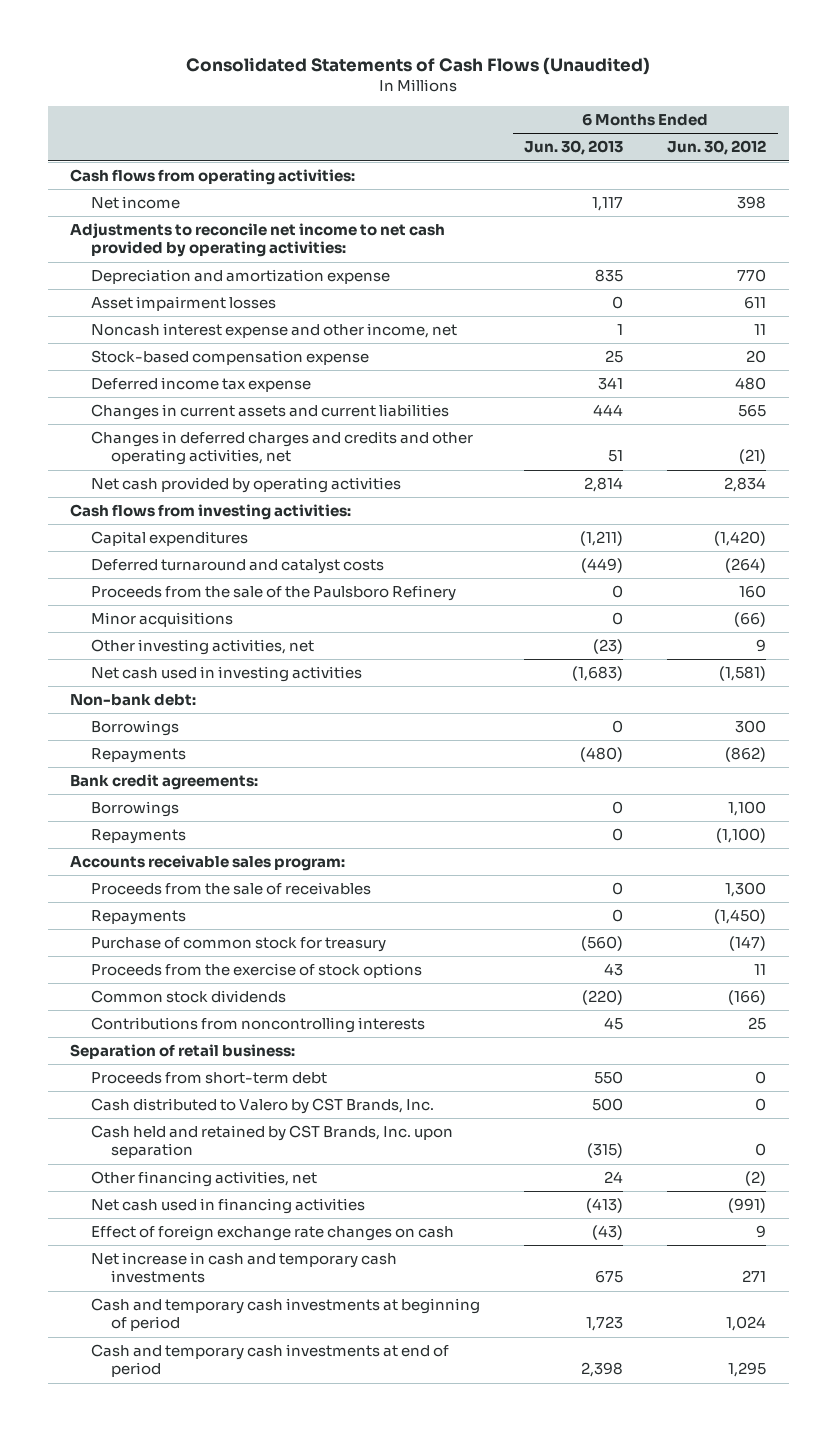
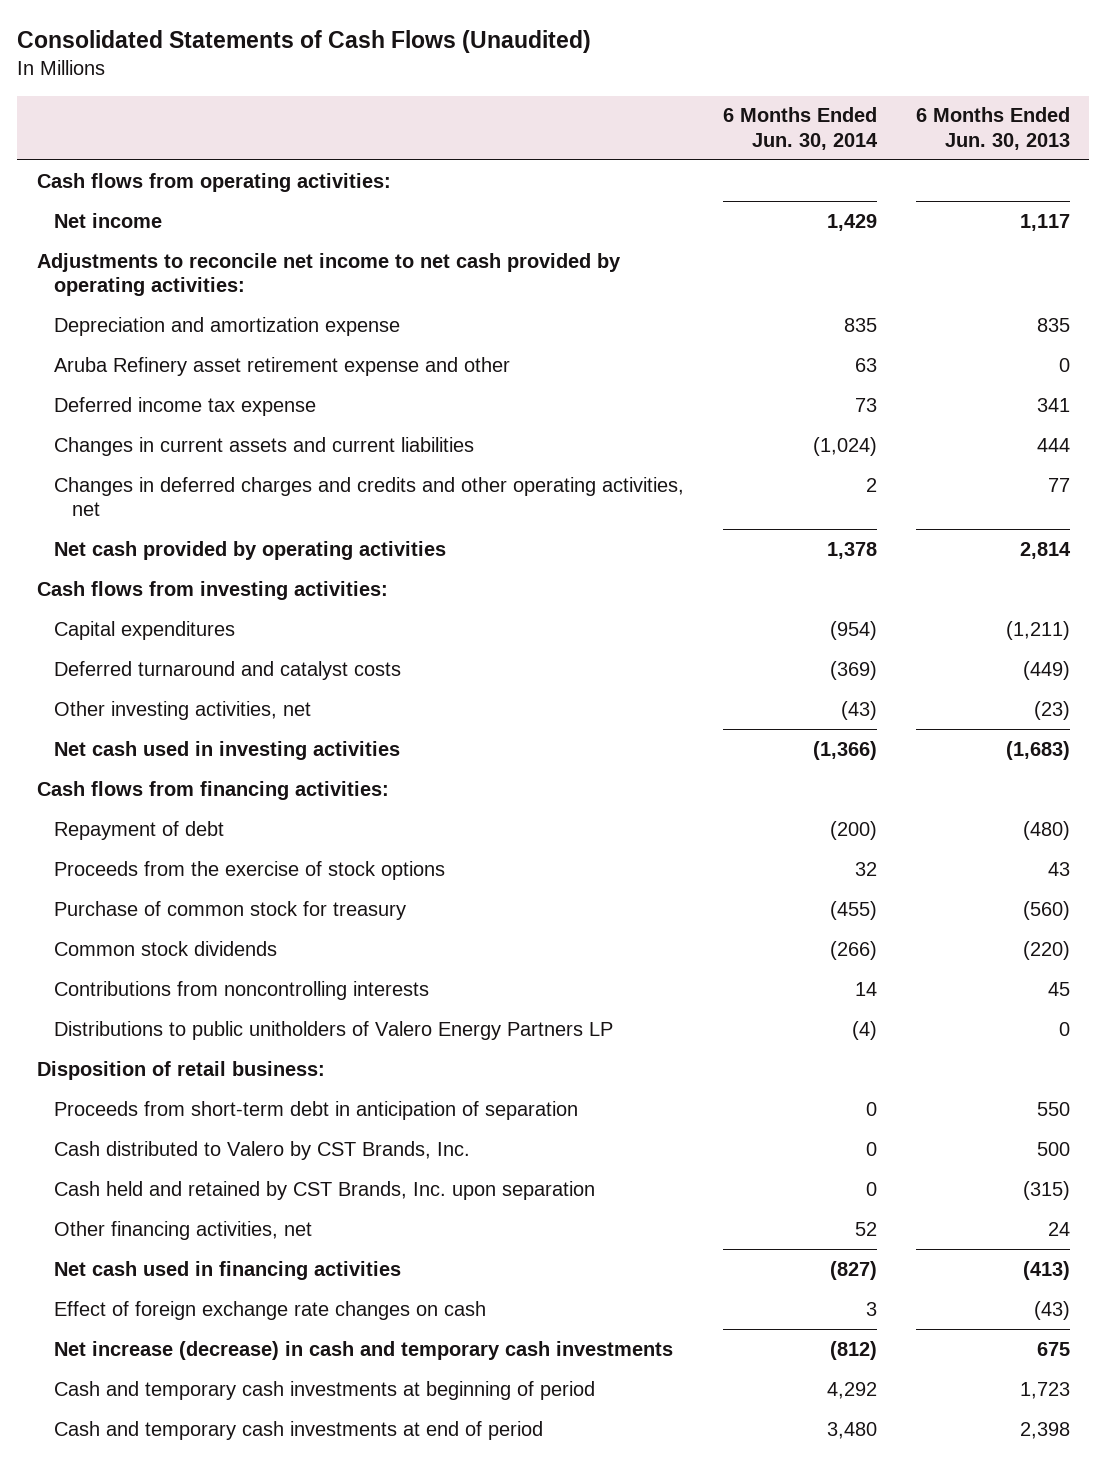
- | 6 Months Ended Jun. 30, 2013 | 6 Months Ended Jun. 30, 2012
+ | 6 Months Ended Jun. 30, 2014 | 6 Months Ended Jun. 30, 2013
- Asset impairment losses | 0 | 611
- Noncash interest expense and other income, net | 1 | 11
- Stock-based compensation expense | 25 | 20
+ Aruba Refinery asset retirement expense and other | 63 | 0
- Changes in deferred charges and credits and other operating activities, net | 51 | (21)
+ Changes in deferred charges and credits and other operating activities, net | 2 | 77
- Proceeds from the sale of the Paulsboro Refinery | 0 | 160
- Minor acquisitions | 0 | (66)
- Non-bank debt:
- Borrowings | 0 | 300
- Repayments | (480) | (862)
- Bank credit agreements:
- Borrowings | 0 | 1,100
- Repayments | 0 | (1,100)
- Accounts receivable sales program:
- Proceeds from the sale of receivables | 0 | 1,300
- Repayments | 0 | (1,450)
+ Cash flows from financing activities:
+ Repayment of debt | (200) | (480)
moved down: Purchase of common stock for treasury | (455) | (560)
- Separation of retail business:
- Proceeds from short-term debt | 550 | 0
+ Distributions to public unitholders of Valero Energy Partners LP | (4) | 0
+ Disposition of retail business:
+ Proceeds from short-term debt in anticipation of separation | 0 | 550
- Net increase in cash and temporary cash investments | 675 | 271
+ Net increase (decrease) in cash and temporary cash investments | (812) | 675

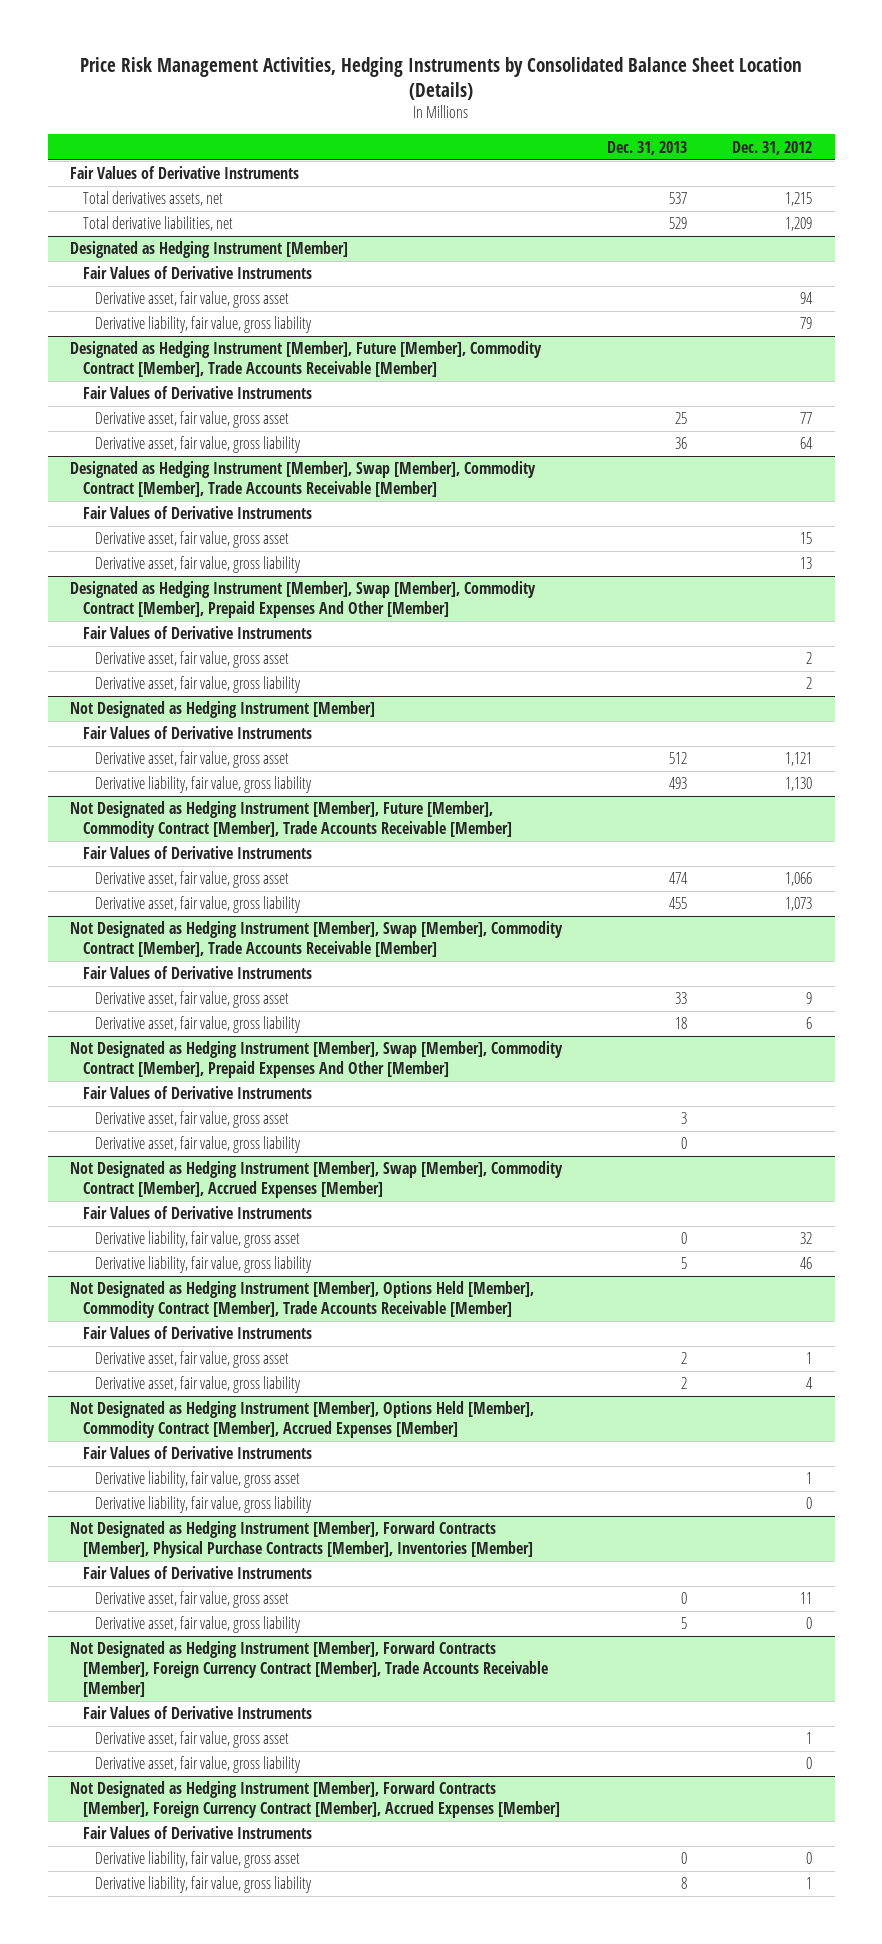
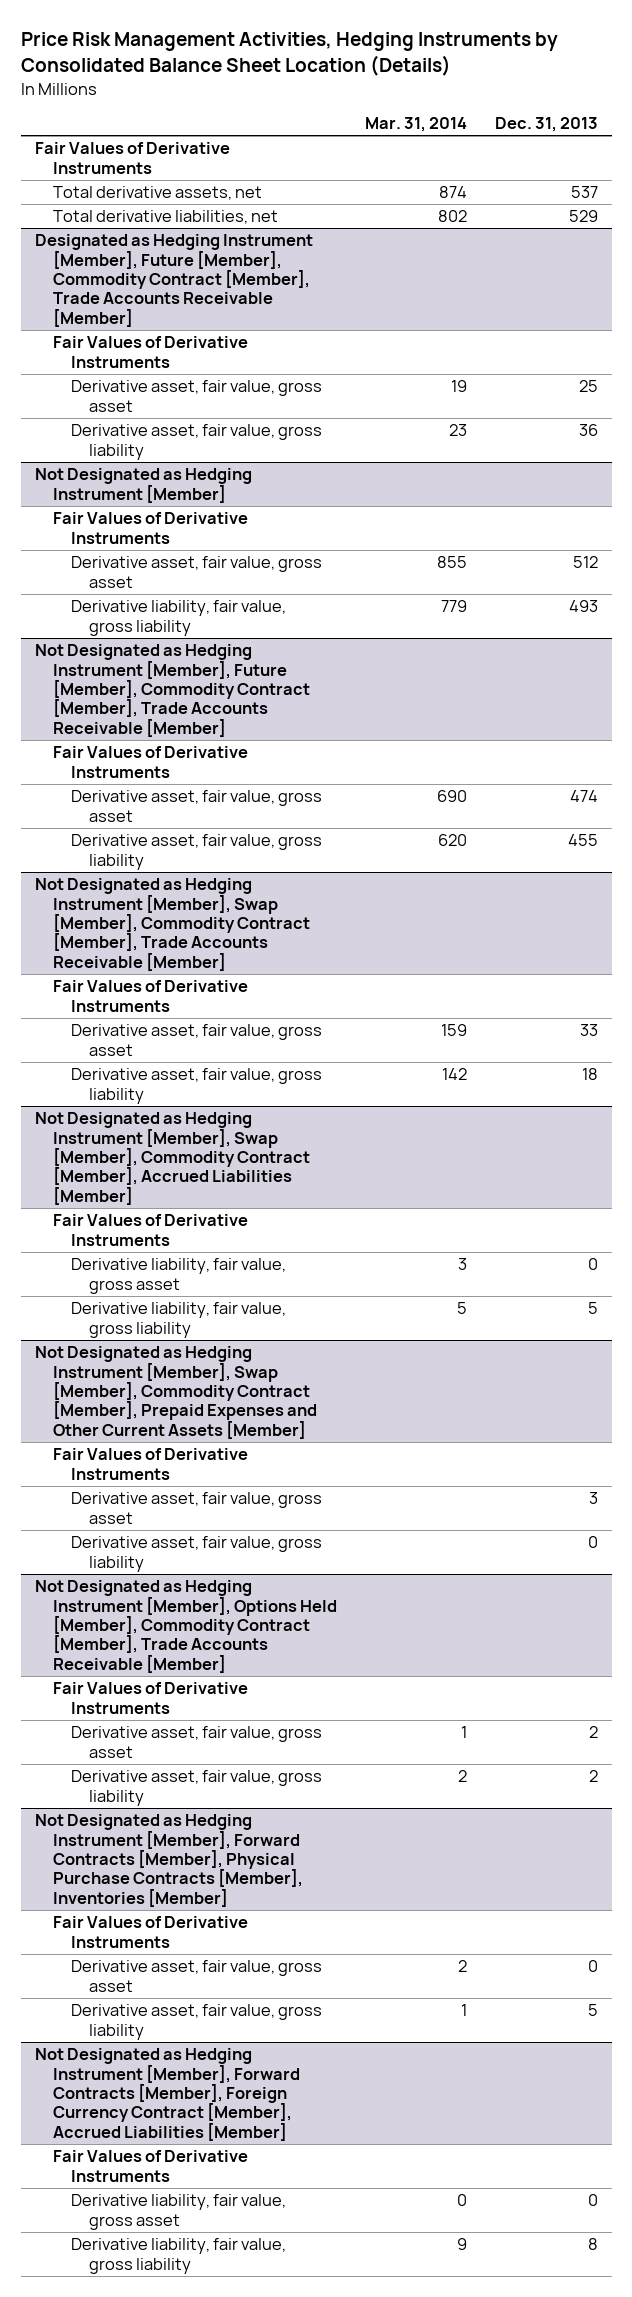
- | Dec. 31, 2013 | Dec. 31, 2012
+ | Mar. 31, 2014 | Dec. 31, 2013
- Total derivatives assets, net | 537 | 1,215
+ Total derivative assets, net | 874 | 537
- Designated as Hedging Instrument [Member]
- Fair Values of Derivative Instruments
- Derivative asset, fair value, gross asset | | 94
- Derivative liability, fair value, gross liability | | 79
- Designated as Hedging Instrument [Member], Swap [Member], Commodity Contract [Member], Trade Accounts Receivable [Member]
- Fair Values of Derivative Instruments
- Derivative asset, fair value, gross asset | | 15
- Derivative asset, fair value, gross liability | | 13
- Designated as Hedging Instrument [Member], Swap [Member], Commodity Contract [Member], Prepaid Expenses And Other [Member]
- Fair Values of Derivative Instruments
- Derivative asset, fair value, gross asset | | 2
- Derivative asset, fair value, gross liability | | 2
- Not Designated as Hedging Instrument [Member], Swap [Member], Commodity Contract [Member], Prepaid Expenses And Other [Member]
- Fair Values of Derivative Instruments
- Derivative asset, fair value, gross asset | 3 |
- Derivative asset, fair value, gross liability | 0 |
- Not Designated as Hedging Instrument [Member], Swap [Member], Commodity Contract [Member], Accrued Expenses [Member]
+ Not Designated as Hedging Instrument [Member], Swap [Member], Commodity Contract [Member], Accrued Liabilities [Member]
+ Not Designated as Hedging Instrument [Member], Swap [Member], Commodity Contract [Member], Prepaid Expenses and Other Current Assets [Member]
+ Fair Values of Derivative Instruments
+ Derivative asset, fair value, gross asset | | 3
+ Derivative asset, fair value, gross liability | | 0
- Not Designated as Hedging Instrument [Member], Options Held [Member], Commodity Contract [Member], Accrued Expenses [Member]
- Fair Values of Derivative Instruments
- Derivative liability, fair value, gross asset | | 1
- Derivative liability, fair value, gross liability | | 0
- Not Designated as Hedging Instrument [Member], Forward Contracts [Member], Foreign Currency Contract [Member], Trade Accounts Receivable [Member]
- Fair Values of Derivative Instruments
- Derivative asset, fair value, gross asset | | 1
- Derivative asset, fair value, gross liability | | 0
- Not Designated as Hedging Instrument [Member], Forward Contracts [Member], Foreign Currency Contract [Member], Accrued Expenses [Member]
+ Not Designated as Hedging Instrument [Member], Forward Contracts [Member], Foreign Currency Contract [Member], Accrued Liabilities [Member]

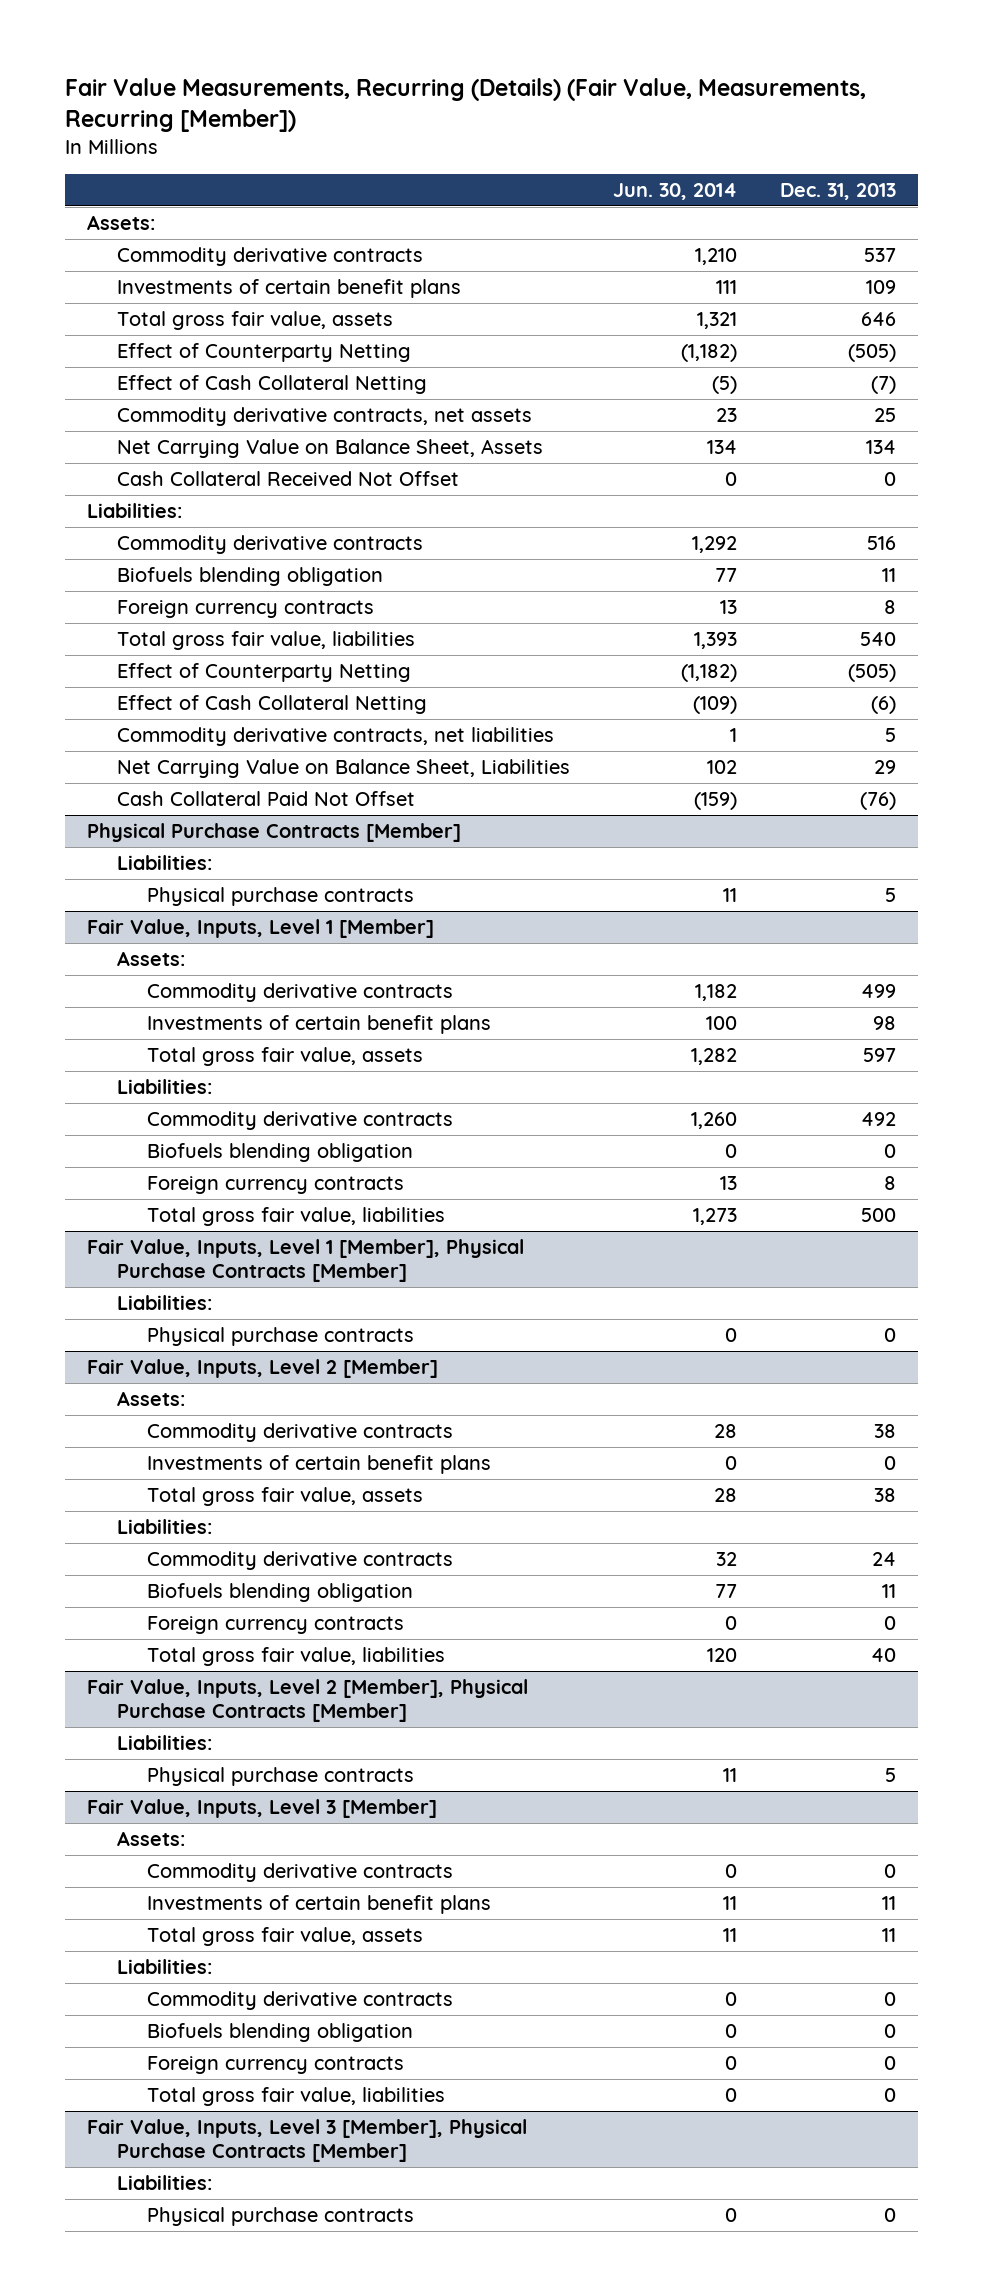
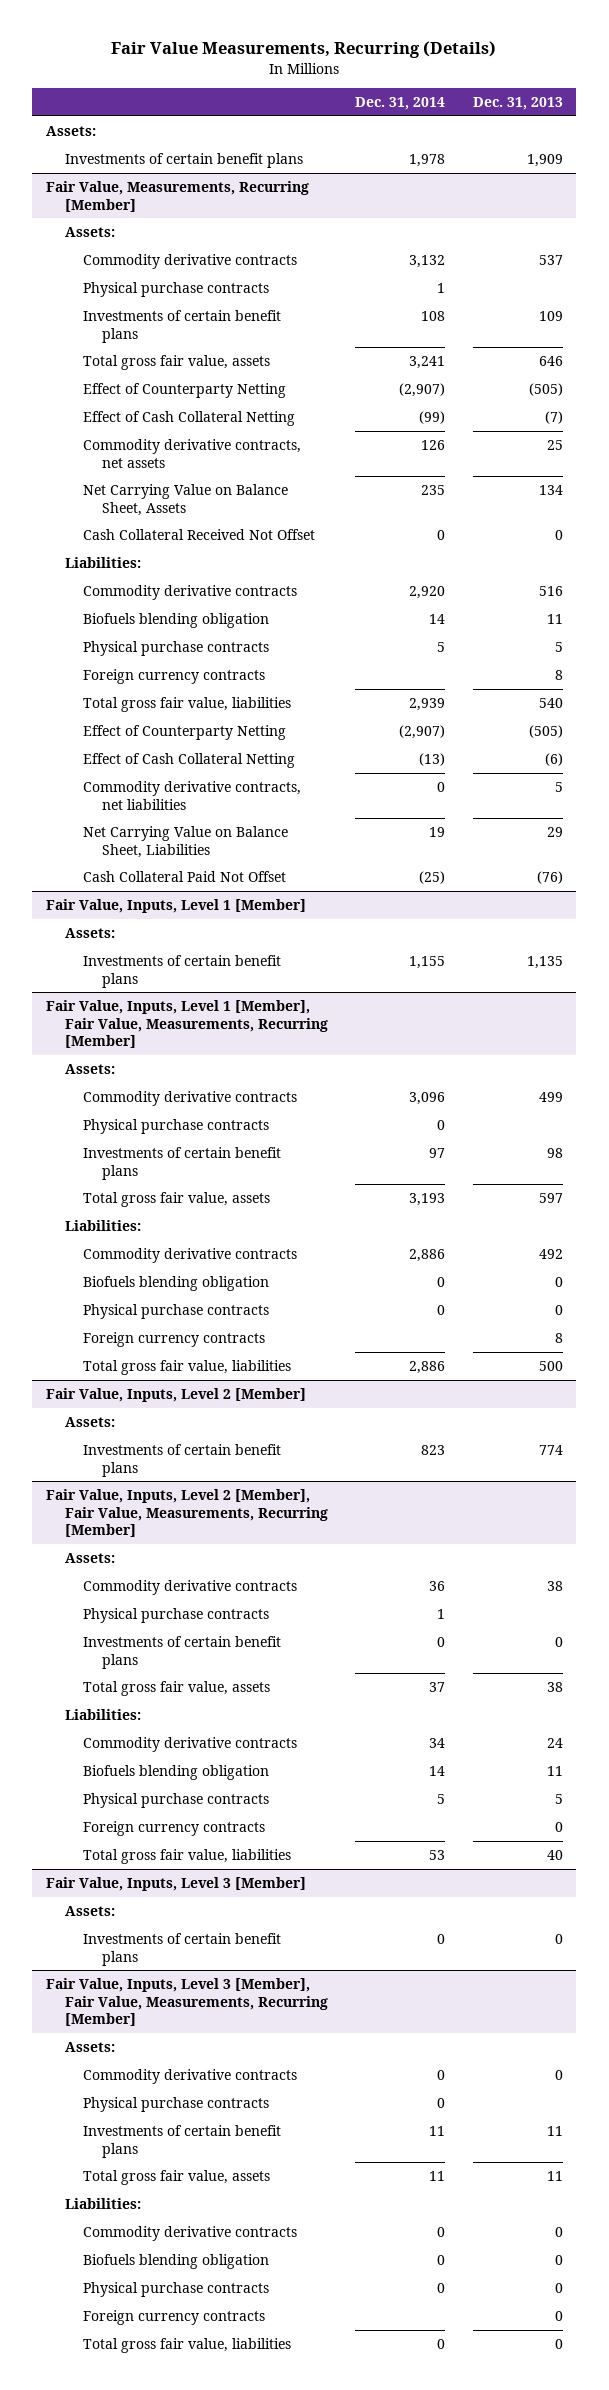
- Fair Value Measurements, Recurring (Details) (Fair Value, Measurements, Recurring [Member])
+ Fair Value Measurements, Recurring (Details)
- | Jun. 30, 2014 | Dec. 31, 2013
+ | Dec. 31, 2014 | Dec. 31, 2013
+ Investments of certain benefit plans | 1,978 | 1,909
+ Fair Value, Measurements, Recurring [Member]
+ Assets:
+ Physical purchase contracts | 1 |
+ Physical purchase contracts | 5 | 5
- Physical Purchase Contracts [Member]
- Liabilities:
- Physical purchase contracts | 11 | 5
@ Fair Value, Inputs, Level 1 [Member]
+ Investments of certain benefit plans | 1,155 | 1,135
+ Fair Value, Inputs, Level 1 [Member], Fair Value, Measurements, Recurring [Member]
+ Assets:
+ Physical purchase contracts | 0 |
+ Physical purchase contracts | 0 | 0
- Fair Value, Inputs, Level 1 [Member], Physical Purchase Contracts [Member]
- Liabilities:
- Physical purchase contracts | 0 | 0
@ Fair Value, Inputs, Level 2 [Member]
+ Investments of certain benefit plans | 823 | 774
+ Fair Value, Inputs, Level 2 [Member], Fair Value, Measurements, Recurring [Member]
+ Assets:
+ Physical purchase contracts | 1 |
+ Physical purchase contracts | 5 | 5
- Fair Value, Inputs, Level 2 [Member], Physical Purchase Contracts [Member]
- Liabilities:
- Physical purchase contracts | 11 | 5
@ Fair Value, Inputs, Level 3 [Member]
+ Investments of certain benefit plans | 0 | 0
+ Fair Value, Inputs, Level 3 [Member], Fair Value, Measurements, Recurring [Member]
+ Assets:
+ Physical purchase contracts | 0 |
+ Physical purchase contracts | 0 | 0
- Fair Value, Inputs, Level 3 [Member], Physical Purchase Contracts [Member]
- Liabilities:
- Physical purchase contracts | 0 | 0

